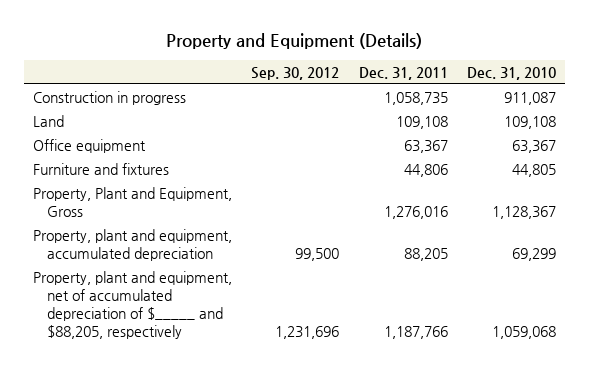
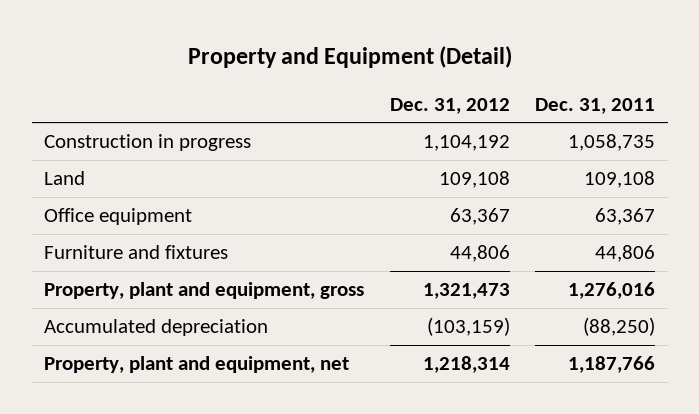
- Property and Equipment (Details)
+ Property and Equipment (Detail)
- | Sep. 30, 2012 | Dec. 31, 2011 | Dec. 31, 2010
+ | Dec. 31, 2012 | Dec. 31, 2011
- Property, Plant and Equipment, Gross | | 1,276,016 | 1,128,367
- Property, plant and equipment, accumulated depreciation | 99,500 | 88,205 | 69,299
- Property, plant and equipment, net of accumulated depreciation of $_____ and $88,205, respectively | 1,231,696 | 1,187,766 | 1,059,068
+ Property, plant and equipment, gross | 1,321,473 | 1,276,016
+ Accumulated depreciation | (103,159) | (88,250)
+ Property, plant and equipment, net | 1,218,314 | 1,187,766

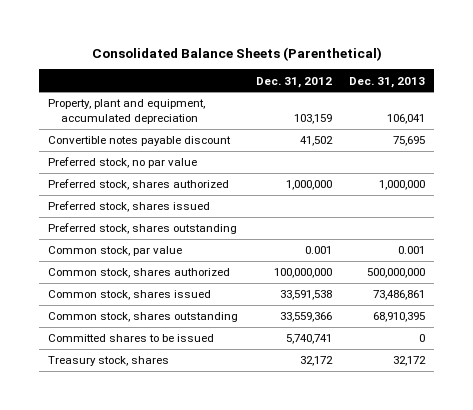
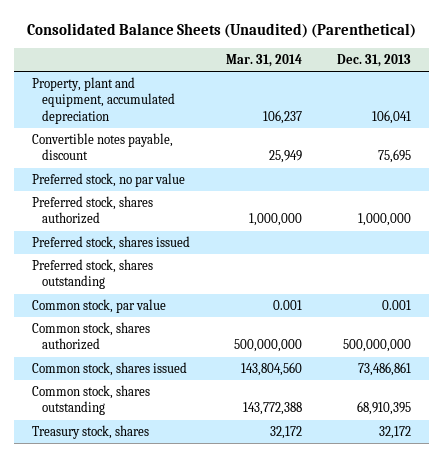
- Consolidated Balance Sheets (Parenthetical)
+ Consolidated Balance Sheets (Unaudited) (Parenthetical)
- | Dec. 31, 2012 | Dec. 31, 2013
+ | Mar. 31, 2014 | Dec. 31, 2013
- Convertible notes payable discount | 41,502 | 75,695
+ Convertible notes payable, discount | 25,949 | 75,695
- Committed shares to be issued | 5,740,741 | 0

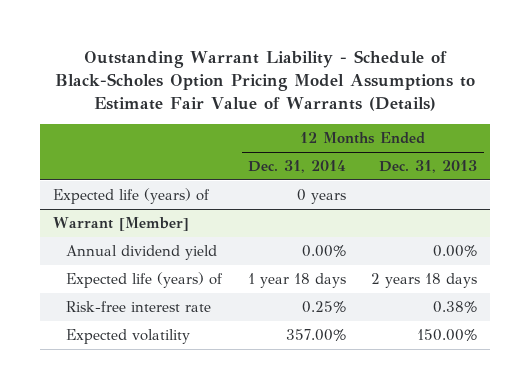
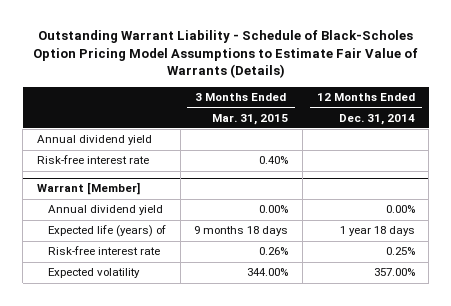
- | 12 Months Ended Dec. 31, 2014 | 12 Months Ended Dec. 31, 2013
+ | 3 Months Ended Mar. 31, 2015 | 12 Months Ended Dec. 31, 2014
- Expected life (years) of | 0 years |
+ Annual dividend yield
+ Risk-free interest rate | 0.40% |

